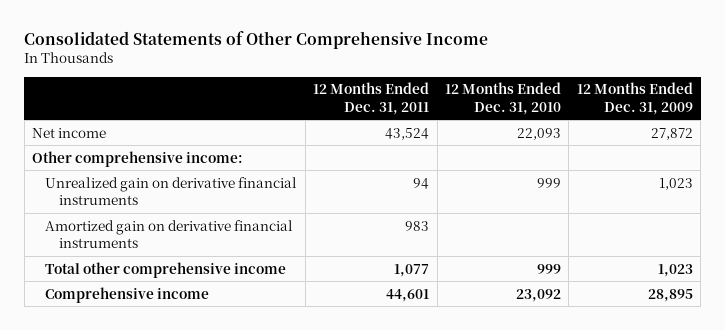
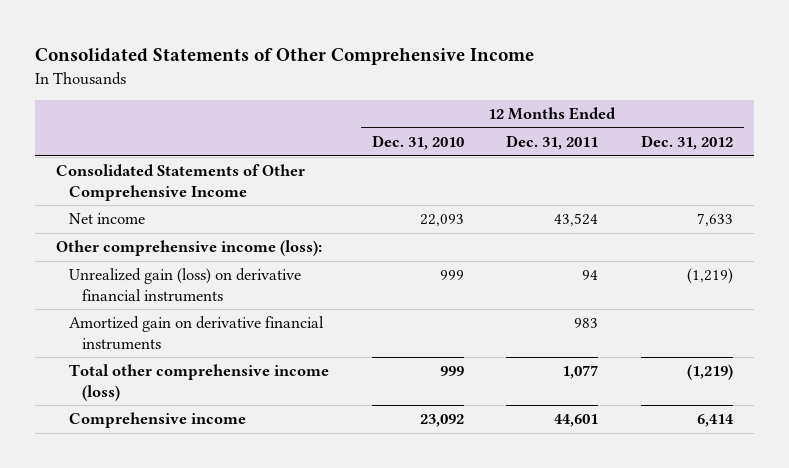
- | 12 Months Ended Dec. 31, 2011 | 12 Months Ended Dec. 31, 2010 | 12 Months Ended Dec. 31, 2009
+ | 12 Months Ended Dec. 31, 2010 | 12 Months Ended Dec. 31, 2011 | 12 Months Ended Dec. 31, 2012
+ Consolidated Statements of Other Comprehensive Income
- Other comprehensive income:
- Unrealized gain on derivative financial instruments | 94 | 999 | 1,023
+ Other comprehensive income (loss):
+ Unrealized gain (loss) on derivative financial instruments | 999 | 94 | (1,219)
- Total other comprehensive income | 1,077 | 999 | 1,023
+ Total other comprehensive income (loss) | 999 | 1,077 | (1,219)

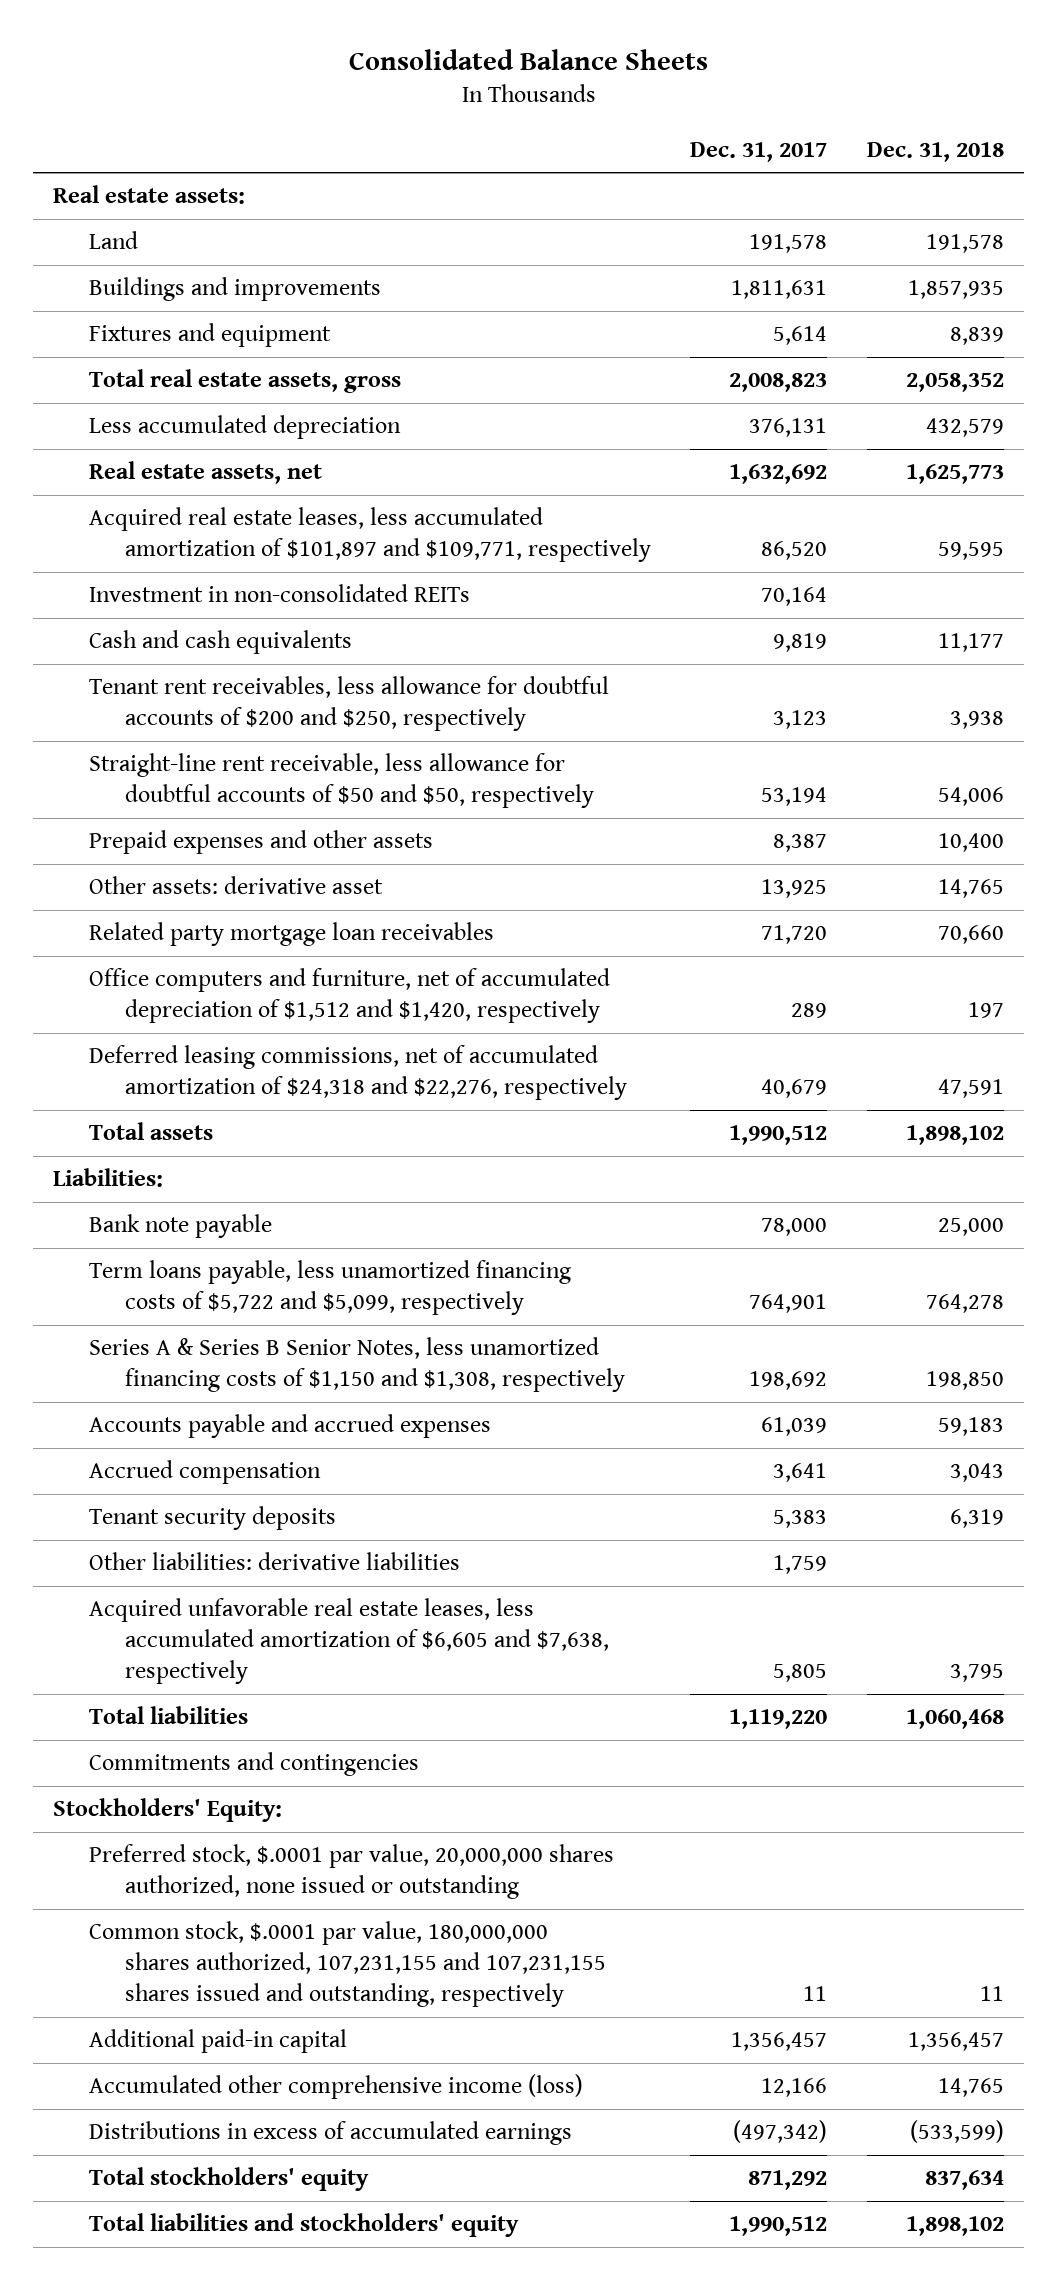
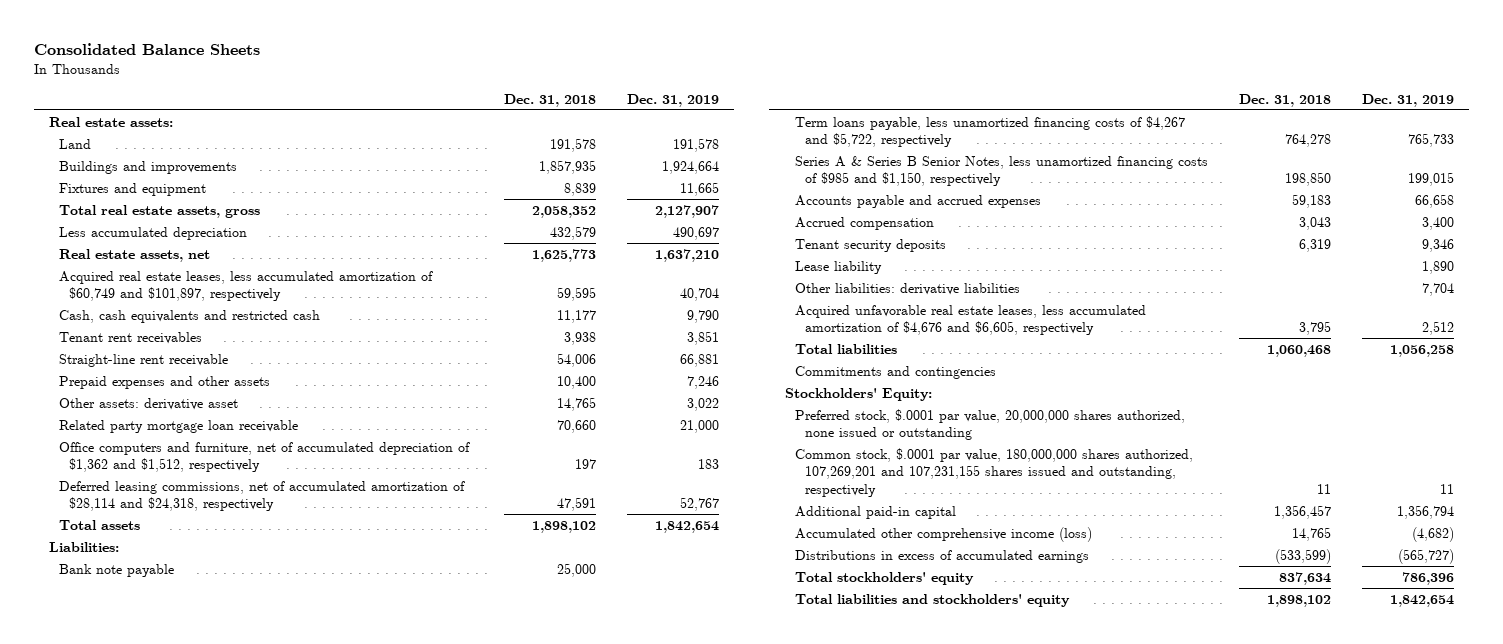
- | Dec. 31, 2017 | Dec. 31, 2018
+ | Dec. 31, 2018 | Dec. 31, 2019
- Acquired real estate leases, less accumulated amortization of $101,897 and $109,771, respectively | 86,520 | 59,595
- Investment in non-consolidated REITs | 70,164 |
- Cash and cash equivalents | 9,819 | 11,177
- Tenant rent receivables, less allowance for doubtful accounts of $200 and $250, respectively | 3,123 | 3,938
- Straight-line rent receivable, less allowance for doubtful accounts of $50 and $50, respectively | 53,194 | 54,006
+ Acquired real estate leases, less accumulated amortization of $60,749 and $101,897, respectively | 59,595 | 40,704
+ Cash, cash equivalents and restricted cash | 11,177 | 9,790
+ Tenant rent receivables | 3,938 | 3,851
+ Straight-line rent receivable | 54,006 | 66,881
- Related party mortgage loan receivables | 71,720 | 70,660
- Office computers and furniture, net of accumulated depreciation of $1,512 and $1,420, respectively | 289 | 197
- Deferred leasing commissions, net of accumulated amortization of $24,318 and $22,276, respectively | 40,679 | 47,591
+ Related party mortgage loan receivable | 70,660 | 21,000
+ Office computers and furniture, net of accumulated depreciation of $1,362 and $1,512, respectively | 197 | 183
+ Deferred leasing commissions, net of accumulated amortization of $28,114 and $24,318, respectively | 47,591 | 52,767
- Term loans payable, less unamortized financing costs of $5,722 and $5,099, respectively | 764,901 | 764,278
- Series A & Series B Senior Notes, less unamortized financing costs of $1,150 and $1,308, respectively | 198,692 | 198,850
+ Term loans payable, less unamortized financing costs of $4,267 and $5,722, respectively | 764,278 | 765,733
+ Series A & Series B Senior Notes, less unamortized financing costs of $985 and $1,150, respectively | 198,850 | 199,015
+ Lease liability | | 1,890
- Acquired unfavorable real estate leases, less accumulated amortization of $6,605 and $7,638, respectively | 5,805 | 3,795
+ Acquired unfavorable real estate leases, less accumulated amortization of $4,676 and $6,605, respectively | 3,795 | 2,512
- Common stock, $.0001 par value, 180,000,000 shares authorized, 107,231,155 and 107,231,155 shares issued and outstanding, respectively | 11 | 11
+ Common stock, $.0001 par value, 180,000,000 shares authorized, 107,269,201 and 107,231,155 shares issued and outstanding, respectively | 11 | 11

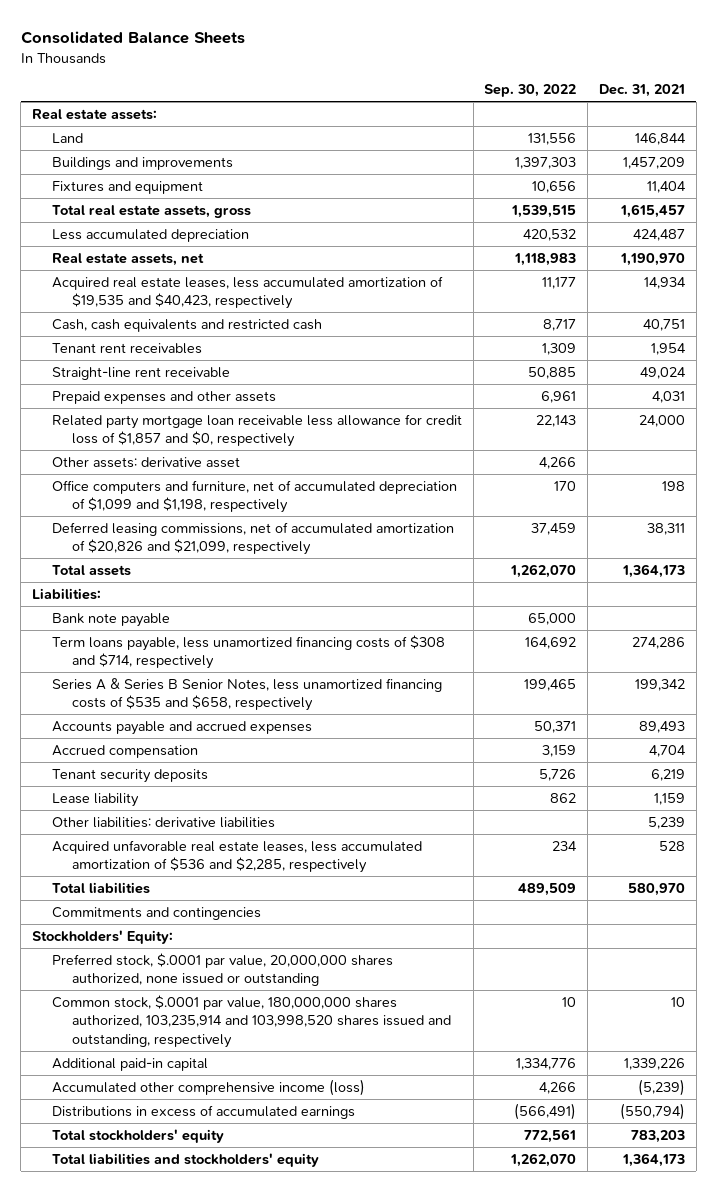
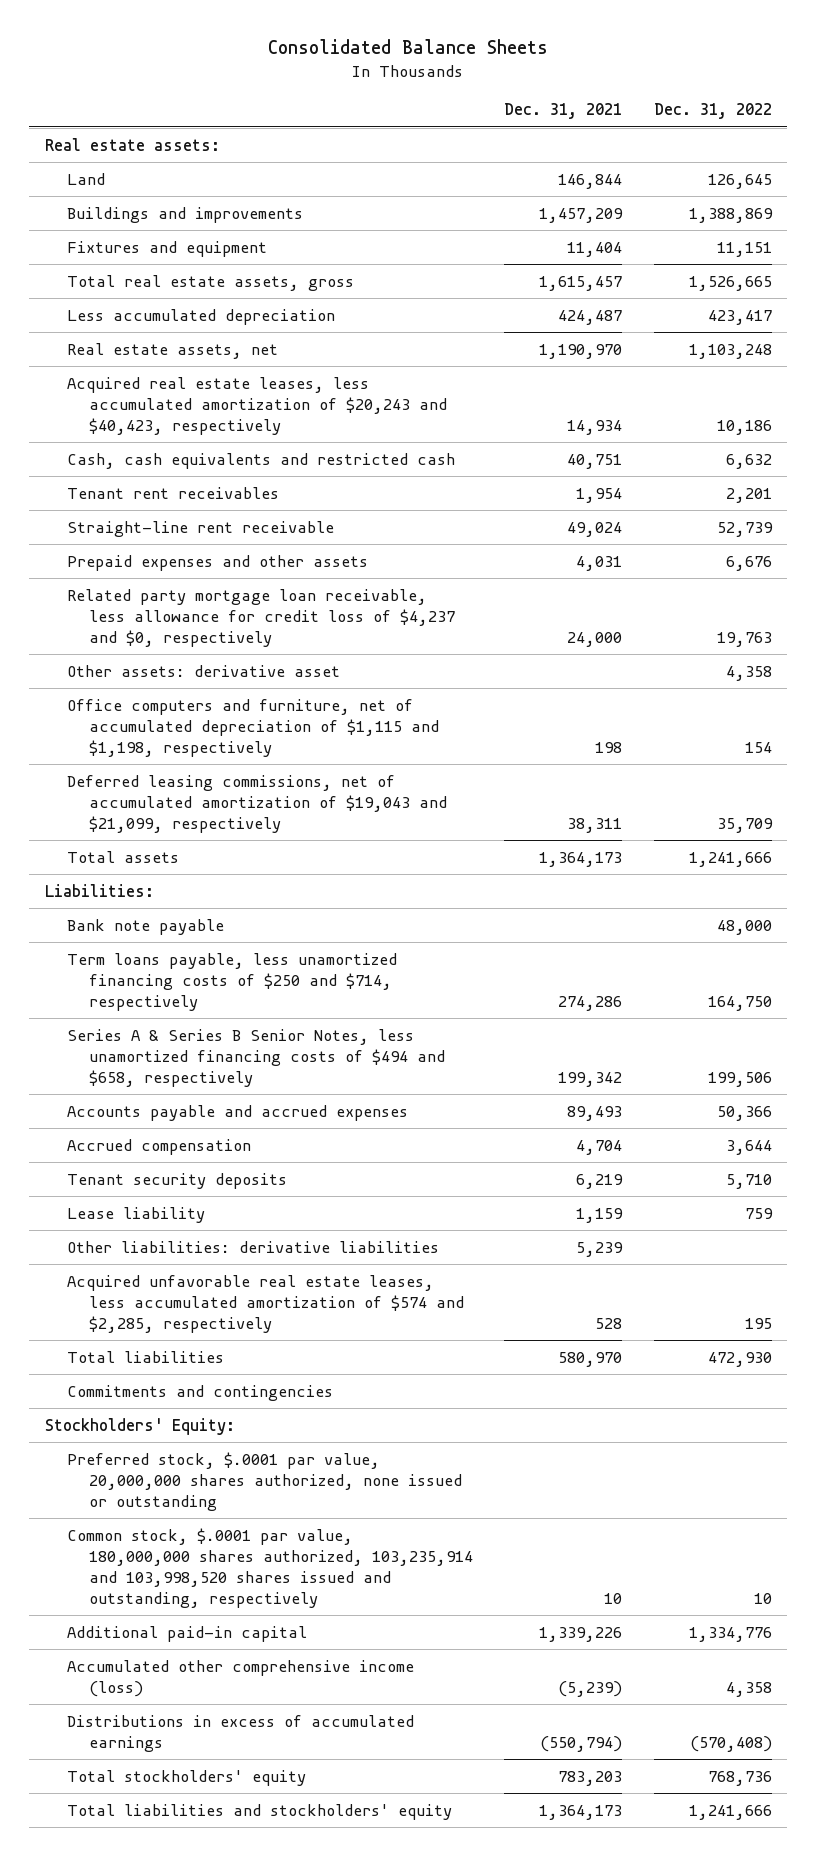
- | Sep. 30, 2022 | Dec. 31, 2021
+ | Dec. 31, 2021 | Dec. 31, 2022
- Acquired real estate leases, less accumulated amortization of $19,535 and $40,423, respectively | 11,177 | 14,934
+ Acquired real estate leases, less accumulated amortization of $20,243 and $40,423, respectively | 14,934 | 10,186
- Related party mortgage loan receivable less allowance for credit loss of $1,857 and $0, respectively | 22,143 | 24,000
+ Related party mortgage loan receivable, less allowance for credit loss of $4,237 and $0, respectively | 24,000 | 19,763
- Office computers and furniture, net of accumulated depreciation of $1,099 and $1,198, respectively | 170 | 198
- Deferred leasing commissions, net of accumulated amortization of $20,826 and $21,099, respectively | 37,459 | 38,311
+ Office computers and furniture, net of accumulated depreciation of $1,115 and $1,198, respectively | 198 | 154
+ Deferred leasing commissions, net of accumulated amortization of $19,043 and $21,099, respectively | 38,311 | 35,709
- Term loans payable, less unamortized financing costs of $308 and $714, respectively | 164,692 | 274,286
- Series A & Series B Senior Notes, less unamortized financing costs of $535 and $658, respectively | 199,465 | 199,342
+ Term loans payable, less unamortized financing costs of $250 and $714, respectively | 274,286 | 164,750
+ Series A & Series B Senior Notes, less unamortized financing costs of $494 and $658, respectively | 199,342 | 199,506
- Acquired unfavorable real estate leases, less accumulated amortization of $536 and $2,285, respectively | 234 | 528
+ Acquired unfavorable real estate leases, less accumulated amortization of $574 and $2,285, respectively | 528 | 195

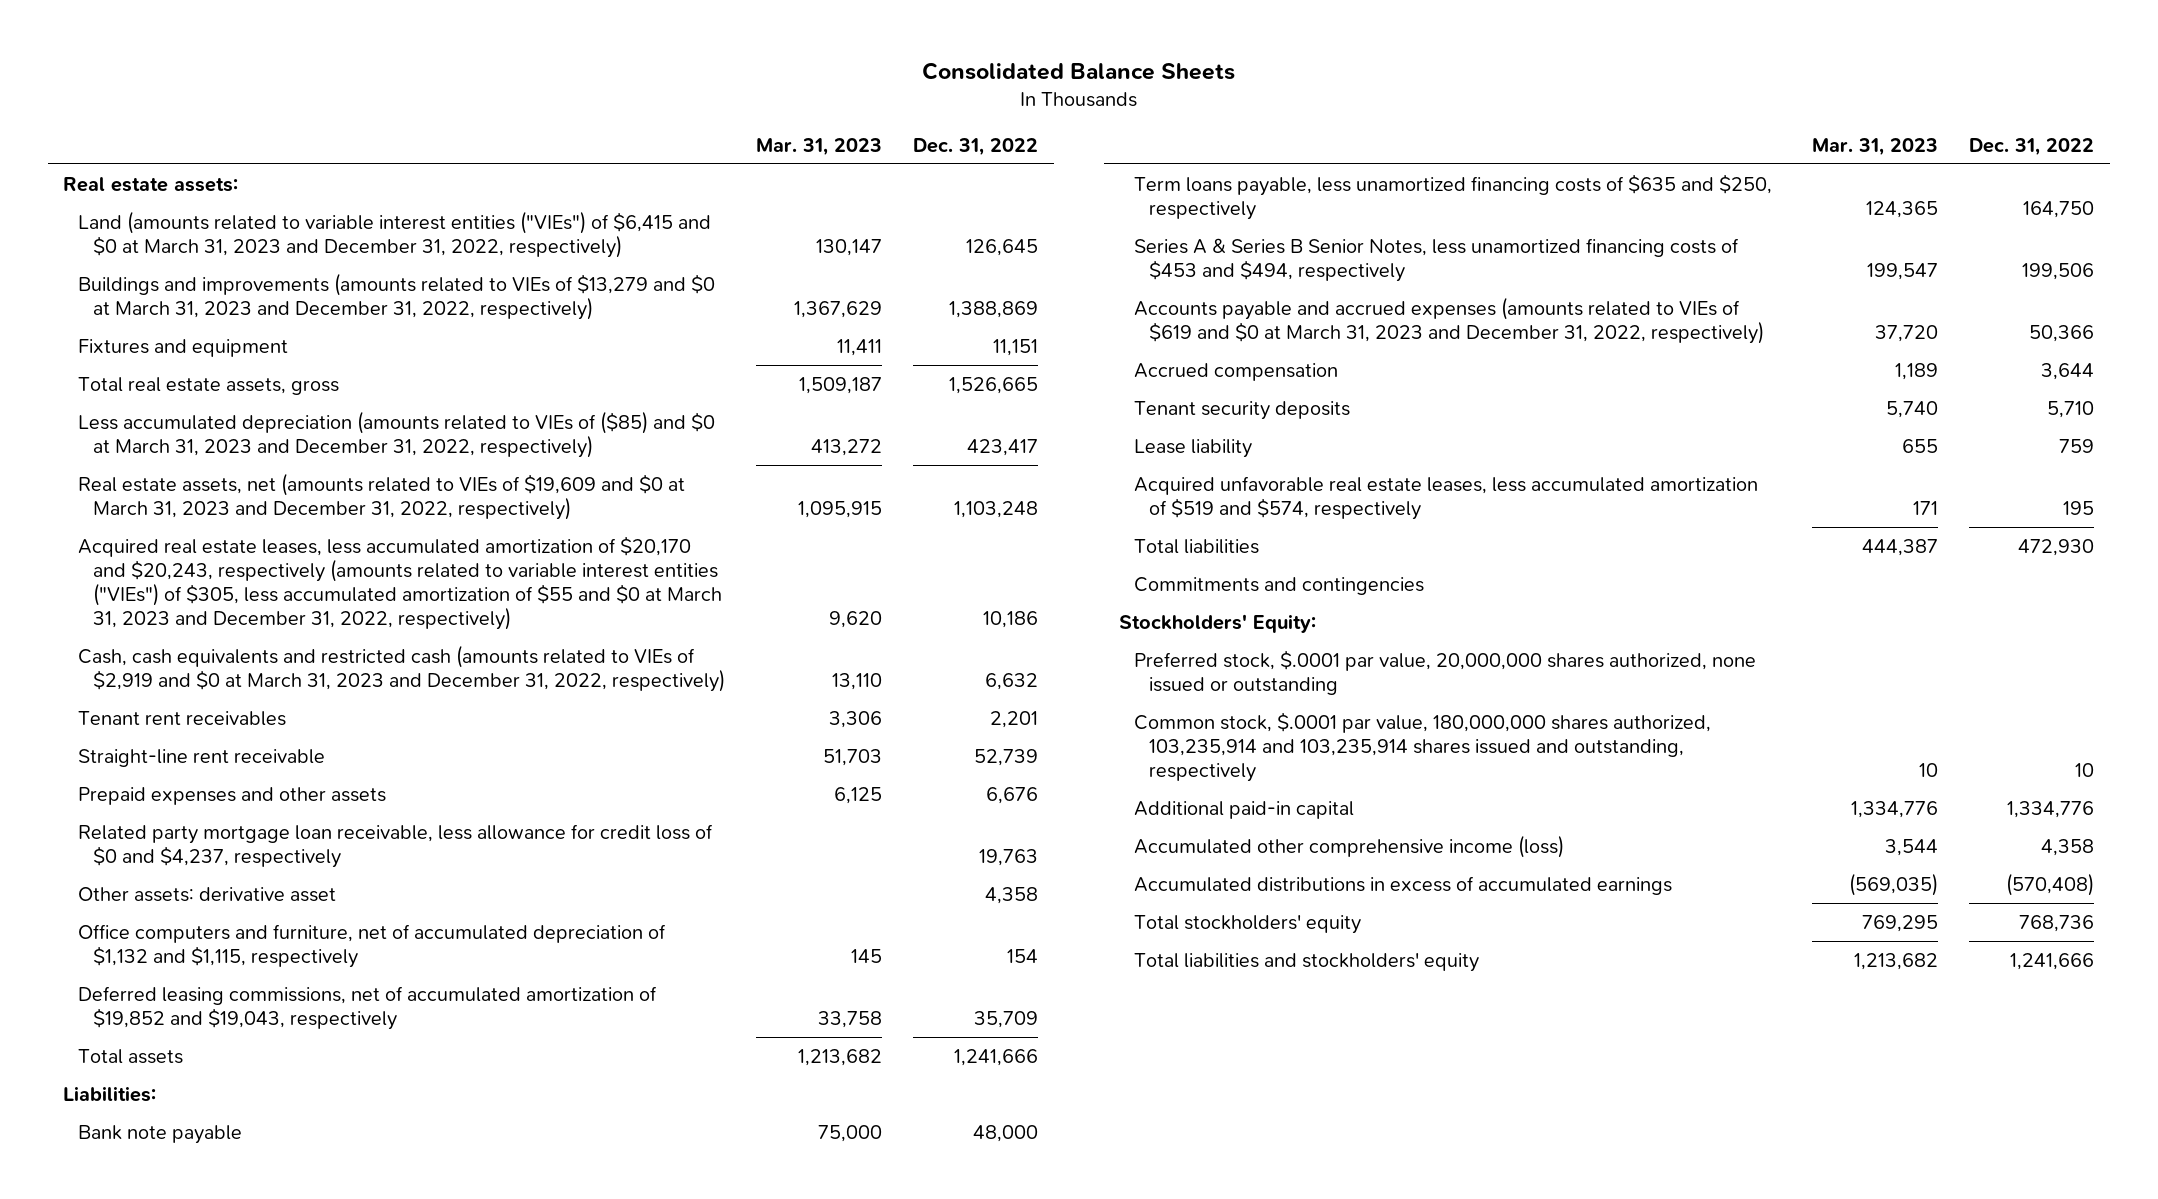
- | Dec. 31, 2021 | Dec. 31, 2022
+ | Mar. 31, 2023 | Dec. 31, 2022
- Land | 146,844 | 126,645
- Buildings and improvements | 1,457,209 | 1,388,869
+ Land (amounts related to variable interest entities ("VIEs") of $6,415 and $0 at March 31, 2023 and December 31, 2022, respectively) | 130,147 | 126,645
+ Buildings and improvements (amounts related to VIEs of $13,279 and $0 at March 31, 2023 and December 31, 2022, respectively) | 1,367,629 | 1,388,869
- Less accumulated depreciation | 424,487 | 423,417
- Real estate assets, net | 1,190,970 | 1,103,248
- Acquired real estate leases, less accumulated amortization of $20,243 and $40,423, respectively | 14,934 | 10,186
- Cash, cash equivalents and restricted cash | 40,751 | 6,632
+ Less accumulated depreciation (amounts related to VIEs of ($85) and $0 at March 31, 2023 and December 31, 2022, respectively) | 413,272 | 423,417
+ Real estate assets, net (amounts related to VIEs of $19,609 and $0 at March 31, 2023 and December 31, 2022, respectively) | 1,095,915 | 1,103,248
+ Acquired real estate leases, less accumulated amortization of $20,170 and $20,243, respectively (amounts related to variable interest entities ("VIEs") of $305, less accumulated amortization of $55 and $0 at March 31, 2023 and December 31, 2022, respectively) | 9,620 | 10,186
+ Cash, cash equivalents and restricted cash (amounts related to VIEs of $2,919 and $0 at March 31, 2023 and December 31, 2022, respectively) | 13,110 | 6,632
- Related party mortgage loan receivable, less allowance for credit loss of $4,237 and $0, respectively | 24,000 | 19,763
+ Related party mortgage loan receivable, less allowance for credit loss of $0 and $4,237, respectively | | 19,763
- Office computers and furniture, net of accumulated depreciation of $1,115 and $1,198, respectively | 198 | 154
- Deferred leasing commissions, net of accumulated amortization of $19,043 and $21,099, respectively | 38,311 | 35,709
+ Office computers and furniture, net of accumulated depreciation of $1,132 and $1,115, respectively | 145 | 154
+ Deferred leasing commissions, net of accumulated amortization of $19,852 and $19,043, respectively | 33,758 | 35,709
- Term loans payable, less unamortized financing costs of $250 and $714, respectively | 274,286 | 164,750
- Series A & Series B Senior Notes, less unamortized financing costs of $494 and $658, respectively | 199,342 | 199,506
- Accounts payable and accrued expenses | 89,493 | 50,366
+ Term loans payable, less unamortized financing costs of $635 and $250, respectively | 124,365 | 164,750
+ Series A & Series B Senior Notes, less unamortized financing costs of $453 and $494, respectively | 199,547 | 199,506
+ Accounts payable and accrued expenses (amounts related to VIEs of $619 and $0 at March 31, 2023 and December 31, 2022, respectively) | 37,720 | 50,366
- Other liabilities: derivative liabilities | 5,239 |
- Acquired unfavorable real estate leases, less accumulated amortization of $574 and $2,285, respectively | 528 | 195
+ Acquired unfavorable real estate leases, less accumulated amortization of $519 and $574, respectively | 171 | 195
- Common stock, $.0001 par value, 180,000,000 shares authorized, 103,235,914 and 103,998,520 shares issued and outstanding, respectively | 10 | 10
+ Common stock, $.0001 par value, 180,000,000 shares authorized, 103,235,914 and 103,235,914 shares issued and outstanding, respectively | 10 | 10
- Distributions in excess of accumulated earnings | (550,794) | (570,408)
+ Accumulated distributions in excess of accumulated earnings | (569,035) | (570,408)

